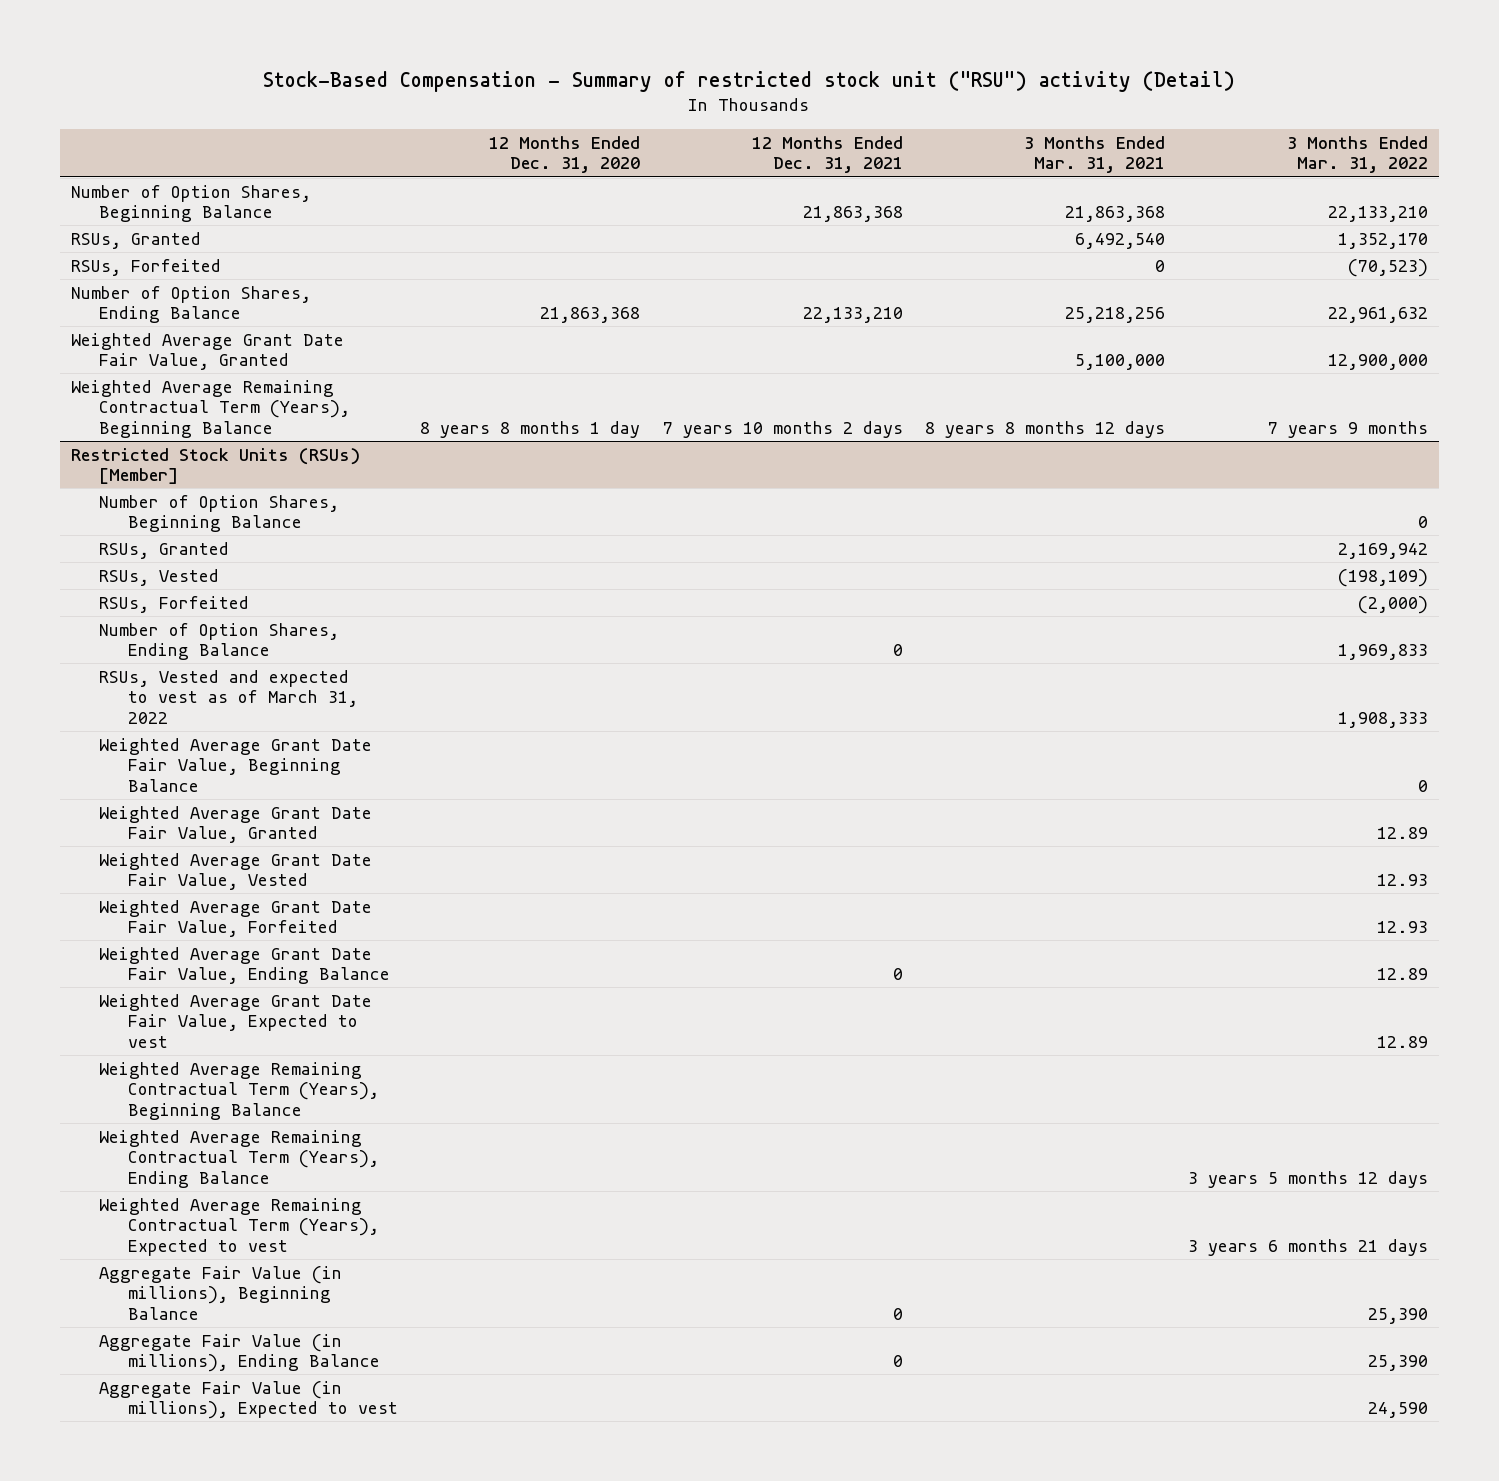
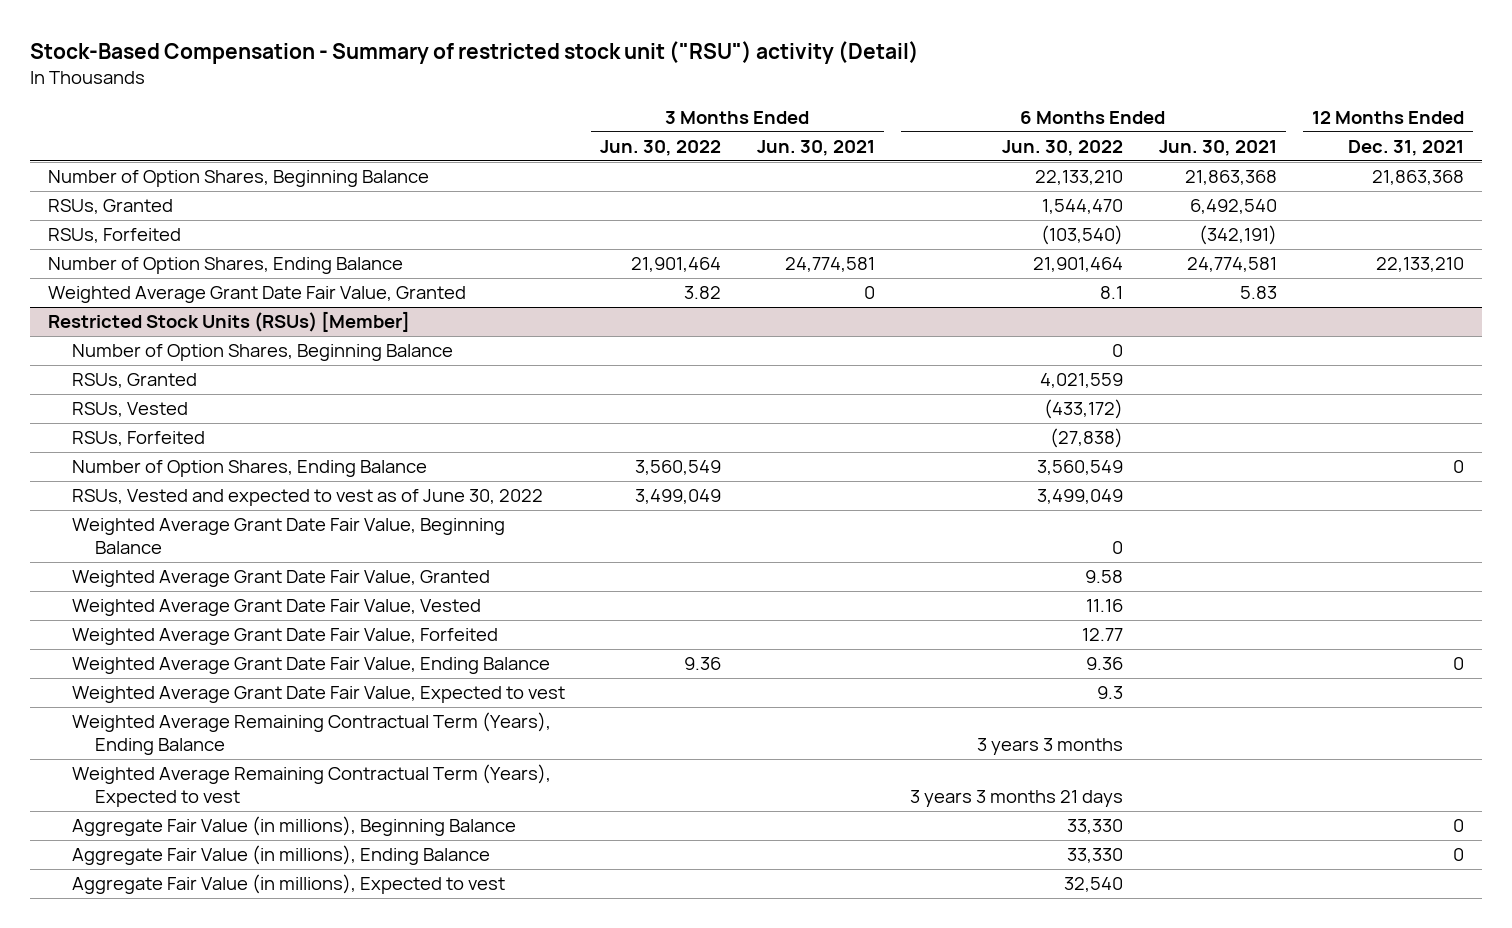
- | 12 Months Ended Dec. 31, 2020 | 12 Months Ended Dec. 31, 2021 | 3 Months Ended Mar. 31, 2021 | 3 Months Ended Mar. 31, 2022
+ | 3 Months Ended Jun. 30, 2022 | 3 Months Ended Jun. 30, 2021 | 6 Months Ended Jun. 30, 2022 | 6 Months Ended Jun. 30, 2021 | 12 Months Ended Dec. 31, 2021
- Weighted Average Remaining Contractual Term (Years), Beginning Balance | 8 years 8 months 1 day | 7 years 10 months 2 days | 8 years 8 months 12 days | 7 years 9 months
@ Restricted Stock Units (RSUs) [Member]
- RSUs, Vested and expected to vest as of March 31, 2022 | | | | 1,908,333
+ RSUs, Vested and expected to vest as of June 30, 2022 | 3,499,049 | | 3,499,049 | |
- Weighted Average Remaining Contractual Term (Years), Beginning Balance

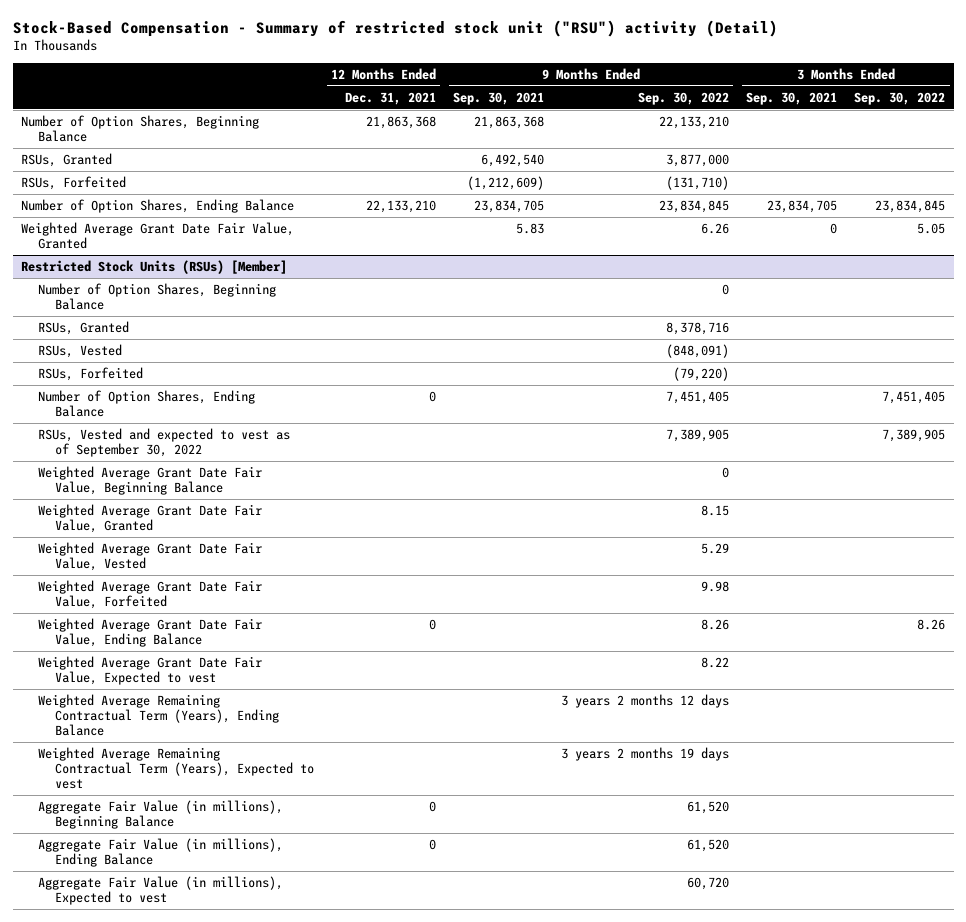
- | 3 Months Ended Jun. 30, 2022 | 3 Months Ended Jun. 30, 2021 | 6 Months Ended Jun. 30, 2022 | 6 Months Ended Jun. 30, 2021 | 12 Months Ended Dec. 31, 2021
+ | 12 Months Ended Dec. 31, 2021 | 9 Months Ended Sep. 30, 2021 | 9 Months Ended Sep. 30, 2022 | 3 Months Ended Sep. 30, 2021 | 3 Months Ended Sep. 30, 2022
@ Restricted Stock Units (RSUs) [Member]
- RSUs, Vested and expected to vest as of June 30, 2022 | 3,499,049 | | 3,499,049 | |
+ RSUs, Vested and expected to vest as of September 30, 2022 | | | 7,389,905 | | 7,389,905

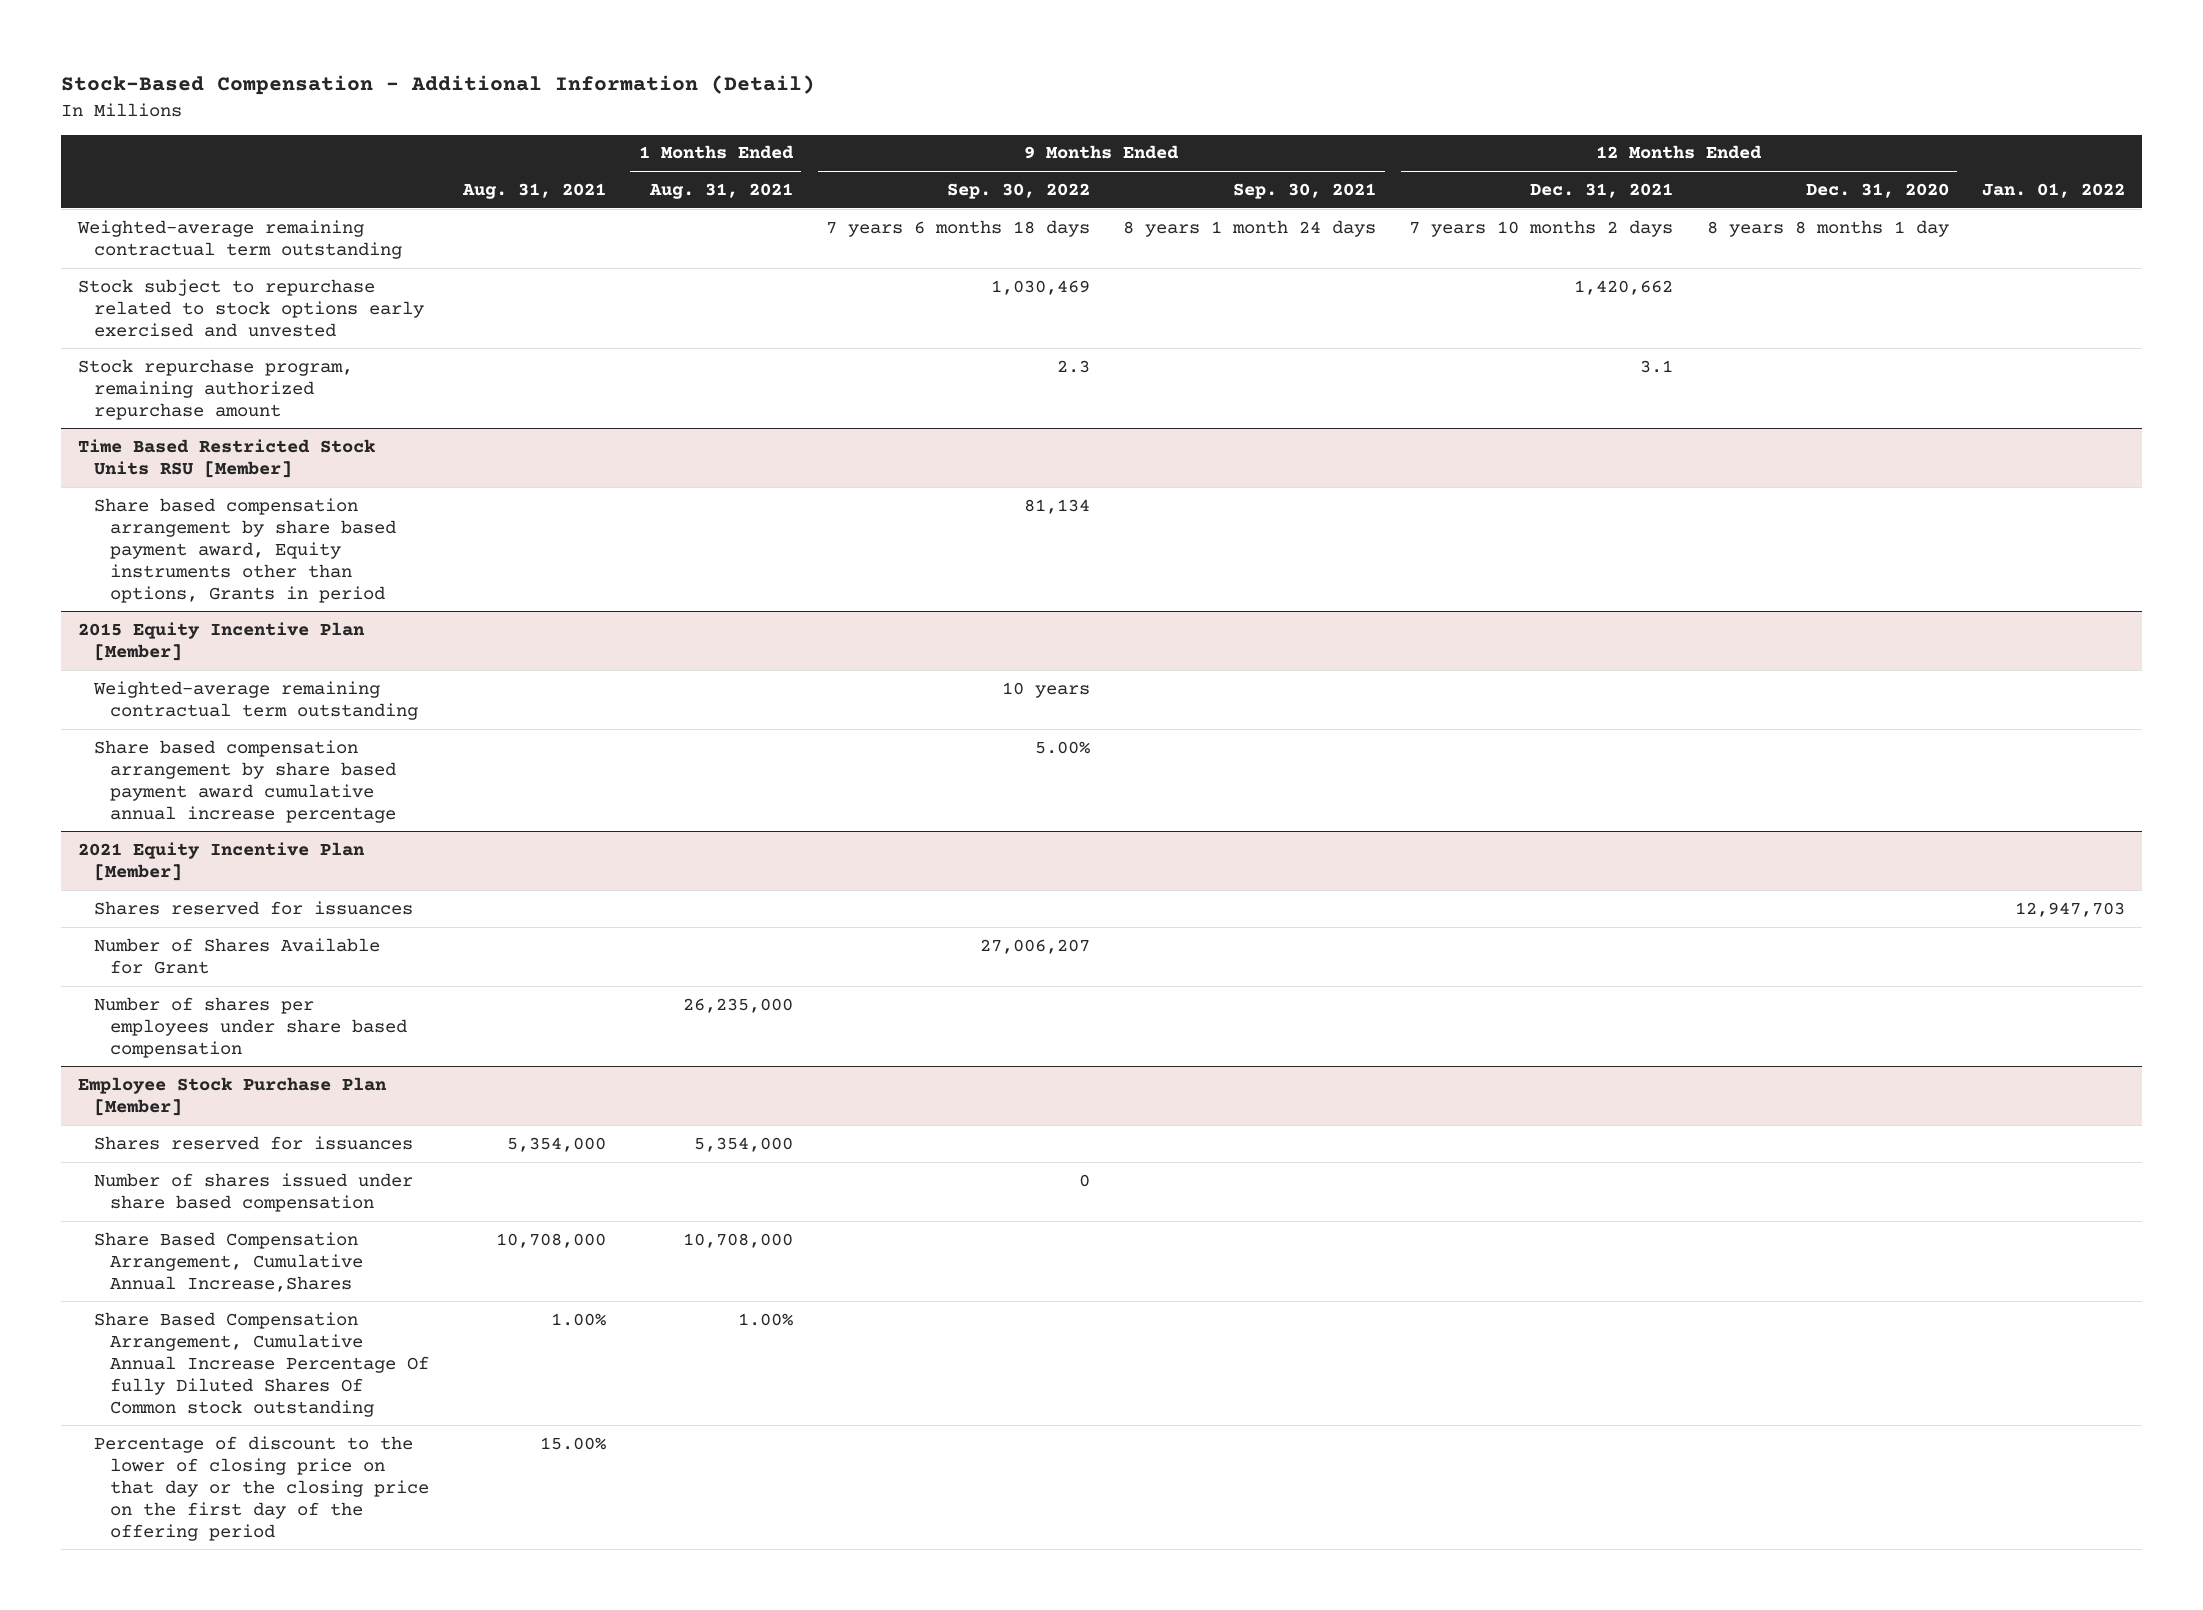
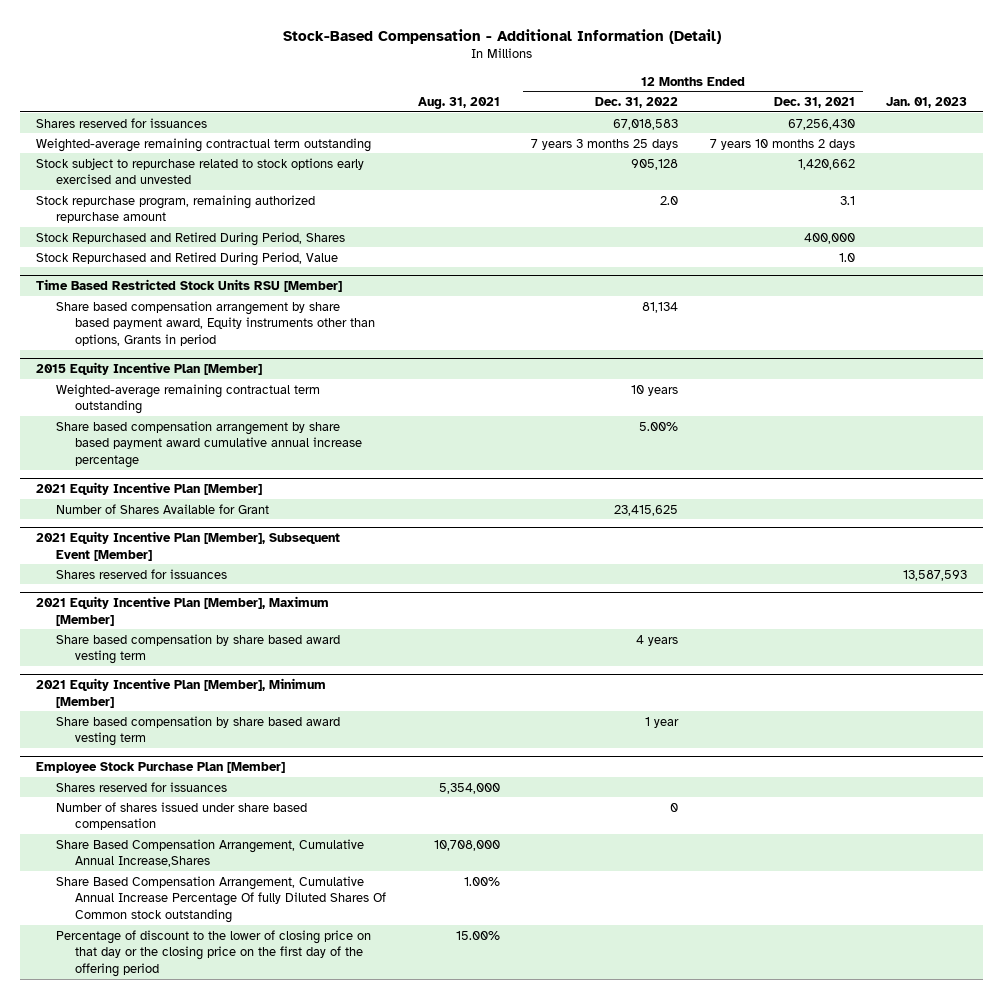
- | Aug. 31, 2021 | 1 Months Ended Aug. 31, 2021 | 9 Months Ended Sep. 30, 2022 | 9 Months Ended Sep. 30, 2021 | 12 Months Ended Dec. 31, 2021 | 12 Months Ended Dec. 31, 2020 | Jan. 01, 2022
+ | Aug. 31, 2021 | 12 Months Ended Dec. 31, 2022 | 12 Months Ended Dec. 31, 2021 | Jan. 01, 2023
+ Shares reserved for issuances | | 67,018,583 | 67,256,430 |
+ Stock Repurchased and Retired During Period, Shares | | | 400,000 |
+ Stock Repurchased and Retired During Period, Value | | | 1.0 |
@ 2021 Equity Incentive Plan [Member]
- Shares reserved for issuances | | | | | | | 12,947,703
- Number of shares per employees under share based compensation | | 26,235,000 | | | | |
+ 2021 Equity Incentive Plan [Member], Subsequent Event [Member]
+ Shares reserved for issuances | | | | 13,587,593
+ 2021 Equity Incentive Plan [Member], Maximum [Member]
+ Share based compensation by share based award vesting term | | 4 years | |
+ 2021 Equity Incentive Plan [Member], Minimum [Member]
+ Share based compensation by share based award vesting term | | 1 year | |

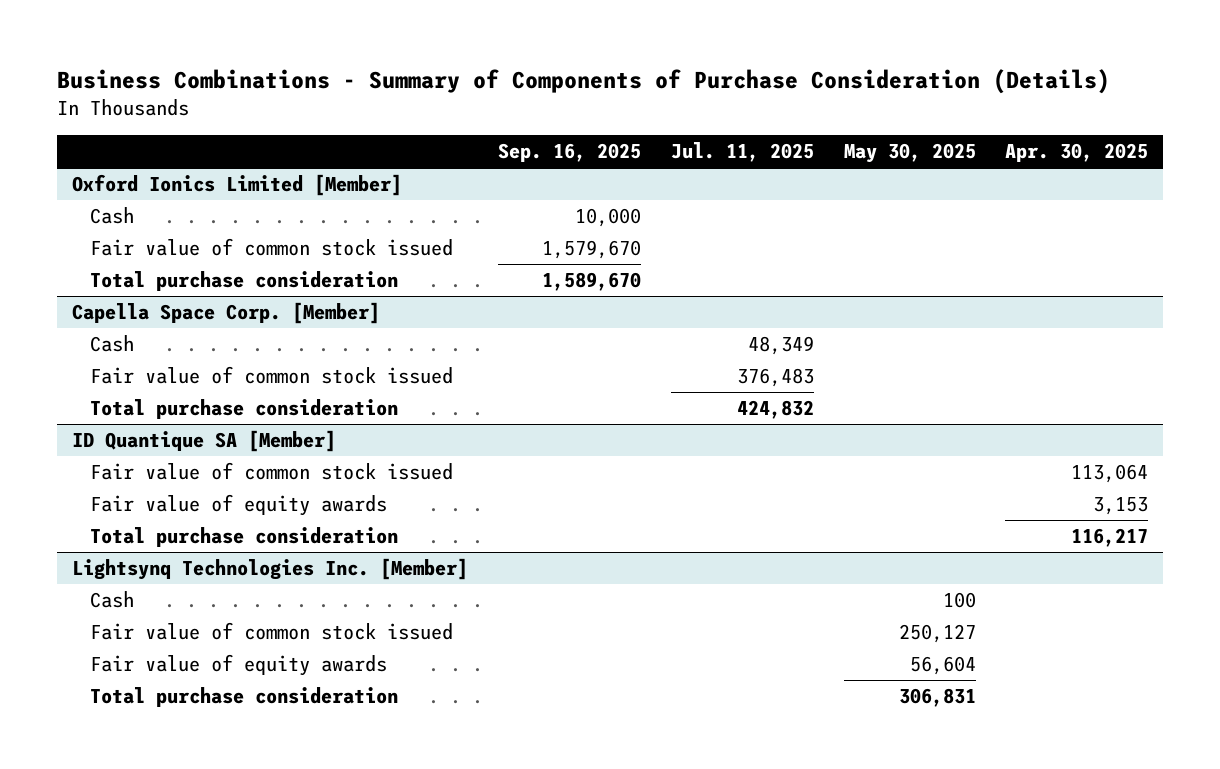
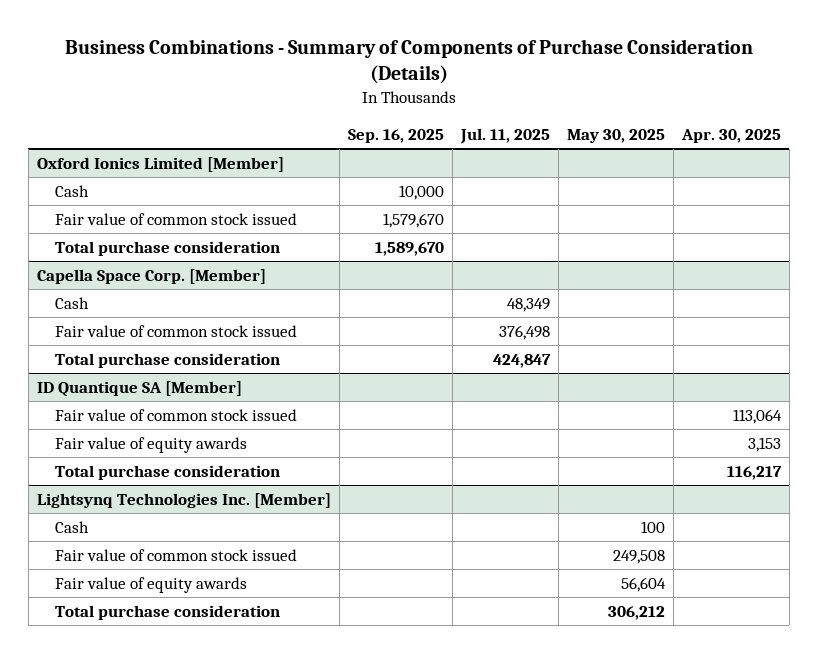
@ Capella Space Corp. [Member]
- Fair value of common stock issued | | 376,483 | |
- Total purchase consideration | | 424,832 | |
+ Fair value of common stock issued | | 376,498 | |
+ Total purchase consideration | | 424,847 | |
@ Lightsynq Technologies Inc. [Member]
- Fair value of common stock issued | | | 250,127 |
+ Fair value of common stock issued | | | 249,508 |
- Total purchase consideration | | | 306,831 |
+ Total purchase consideration | | | 306,212 |

